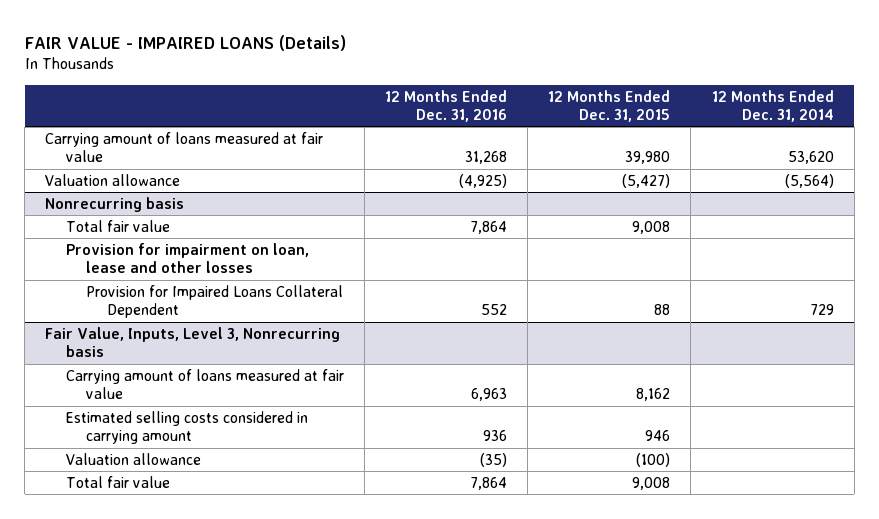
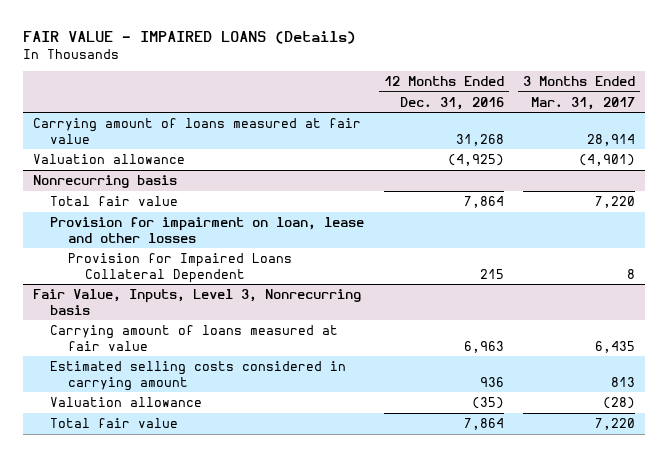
- | 12 Months Ended Dec. 31, 2016 | 12 Months Ended Dec. 31, 2015 | 12 Months Ended Dec. 31, 2014
+ | 12 Months Ended Dec. 31, 2016 | 3 Months Ended Mar. 31, 2017
@ Nonrecurring basis
- Provision for Impaired Loans Collateral Dependent | 552 | 88 | 729
+ Provision for Impaired Loans Collateral Dependent | 215 | 8

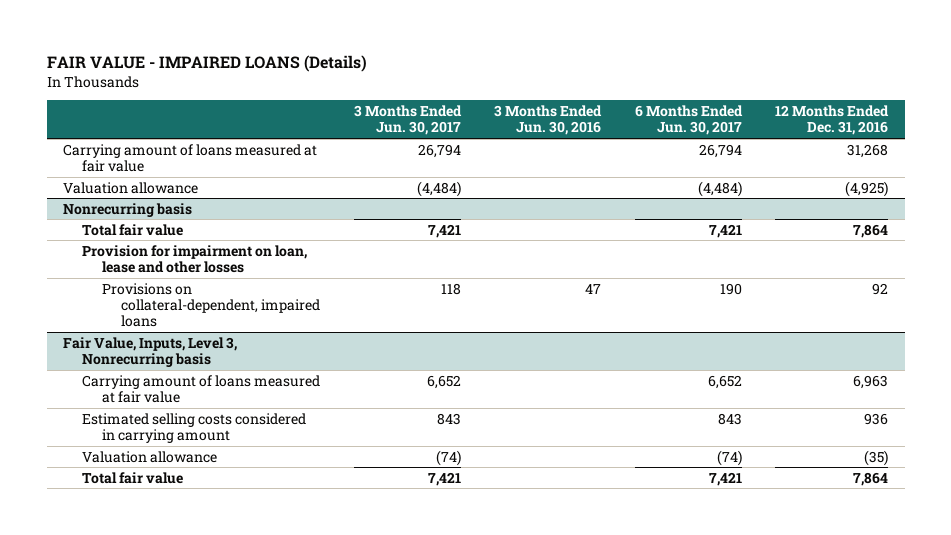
- | 12 Months Ended Dec. 31, 2016 | 3 Months Ended Mar. 31, 2017
+ | 3 Months Ended Jun. 30, 2017 | 3 Months Ended Jun. 30, 2016 | 6 Months Ended Jun. 30, 2017 | 12 Months Ended Dec. 31, 2016
@ Nonrecurring basis
- Provision for Impaired Loans Collateral Dependent | 215 | 8
+ Provisions on collateral-dependent, impaired loans | 118 | 47 | 190 | 92

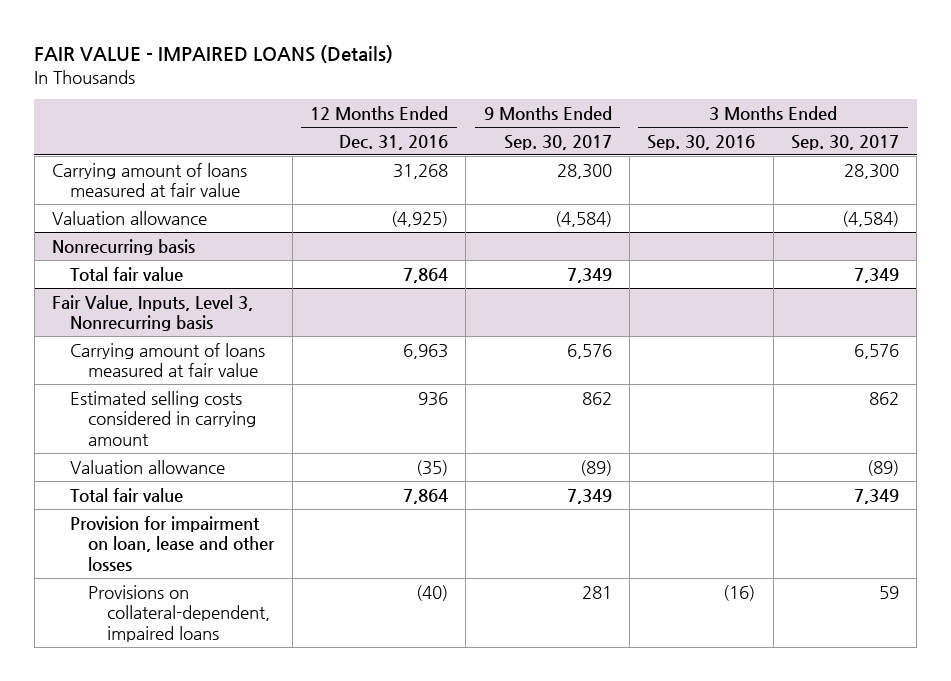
- | 3 Months Ended Jun. 30, 2017 | 3 Months Ended Jun. 30, 2016 | 6 Months Ended Jun. 30, 2017 | 12 Months Ended Dec. 31, 2016
+ | 12 Months Ended Dec. 31, 2016 | 9 Months Ended Sep. 30, 2017 | 3 Months Ended Sep. 30, 2016 | 3 Months Ended Sep. 30, 2017
@ Nonrecurring basis
- Provision for impairment on loan, lease and other losses
- Provisions on collateral-dependent, impaired loans | 118 | 47 | 190 | 92
@ Fair Value, Inputs, Level 3, Nonrecurring basis
+ Provision for impairment on loan, lease and other losses
+ Provisions on collateral-dependent, impaired loans | (40) | 281 | (16) | 59

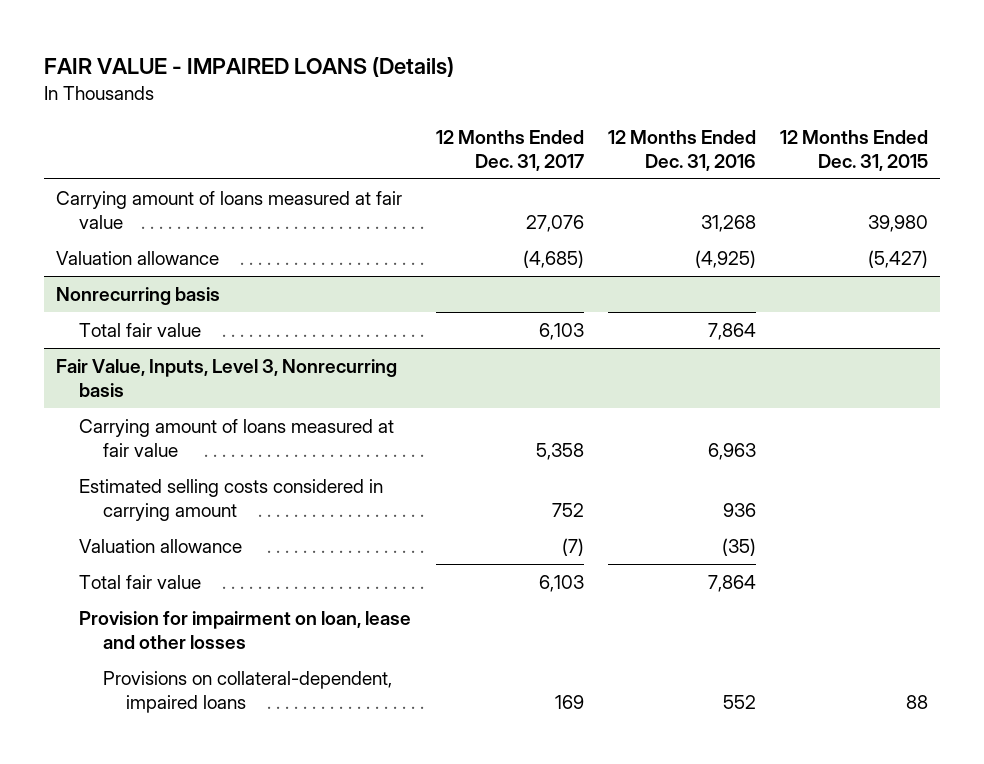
- | 12 Months Ended Dec. 31, 2016 | 9 Months Ended Sep. 30, 2017 | 3 Months Ended Sep. 30, 2016 | 3 Months Ended Sep. 30, 2017
+ | 12 Months Ended Dec. 31, 2017 | 12 Months Ended Dec. 31, 2016 | 12 Months Ended Dec. 31, 2015
@ Fair Value, Inputs, Level 3, Nonrecurring basis
- Provisions on collateral-dependent, impaired loans | (40) | 281 | (16) | 59
+ Provisions on collateral-dependent, impaired loans | 169 | 552 | 88

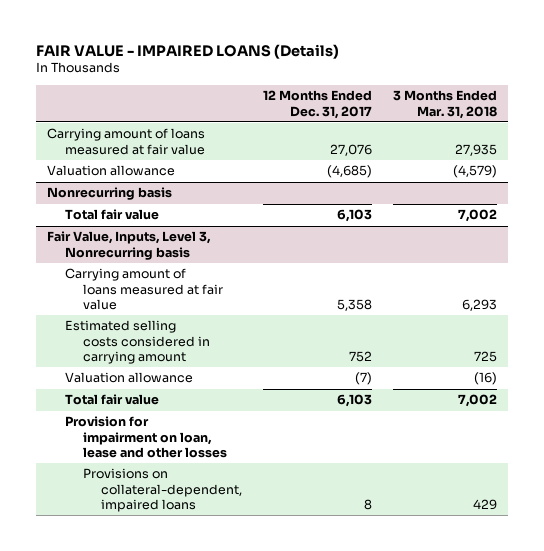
- | 12 Months Ended Dec. 31, 2017 | 12 Months Ended Dec. 31, 2016 | 12 Months Ended Dec. 31, 2015
+ | 12 Months Ended Dec. 31, 2017 | 3 Months Ended Mar. 31, 2018
@ Fair Value, Inputs, Level 3, Nonrecurring basis
- Provisions on collateral-dependent, impaired loans | 169 | 552 | 88
+ Provisions on collateral-dependent, impaired loans | 8 | 429

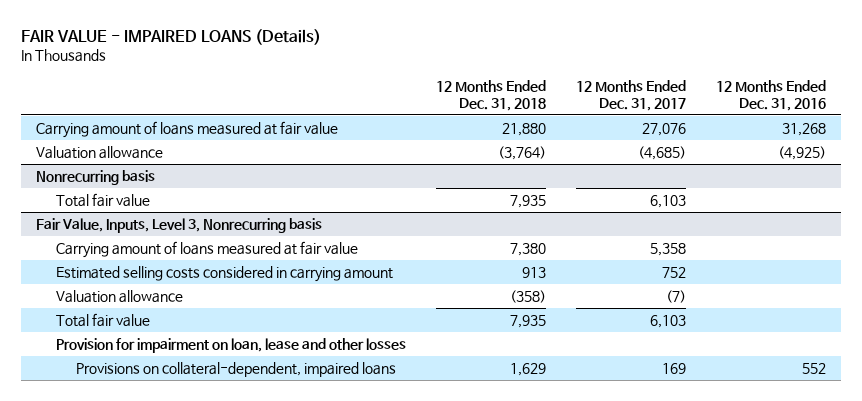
- | 12 Months Ended Dec. 31, 2017 | 3 Months Ended Mar. 31, 2018
+ | 12 Months Ended Dec. 31, 2018 | 12 Months Ended Dec. 31, 2017 | 12 Months Ended Dec. 31, 2016
@ Fair Value, Inputs, Level 3, Nonrecurring basis
- Provisions on collateral-dependent, impaired loans | 8 | 429
+ Provisions on collateral-dependent, impaired loans | 1,629 | 169 | 552

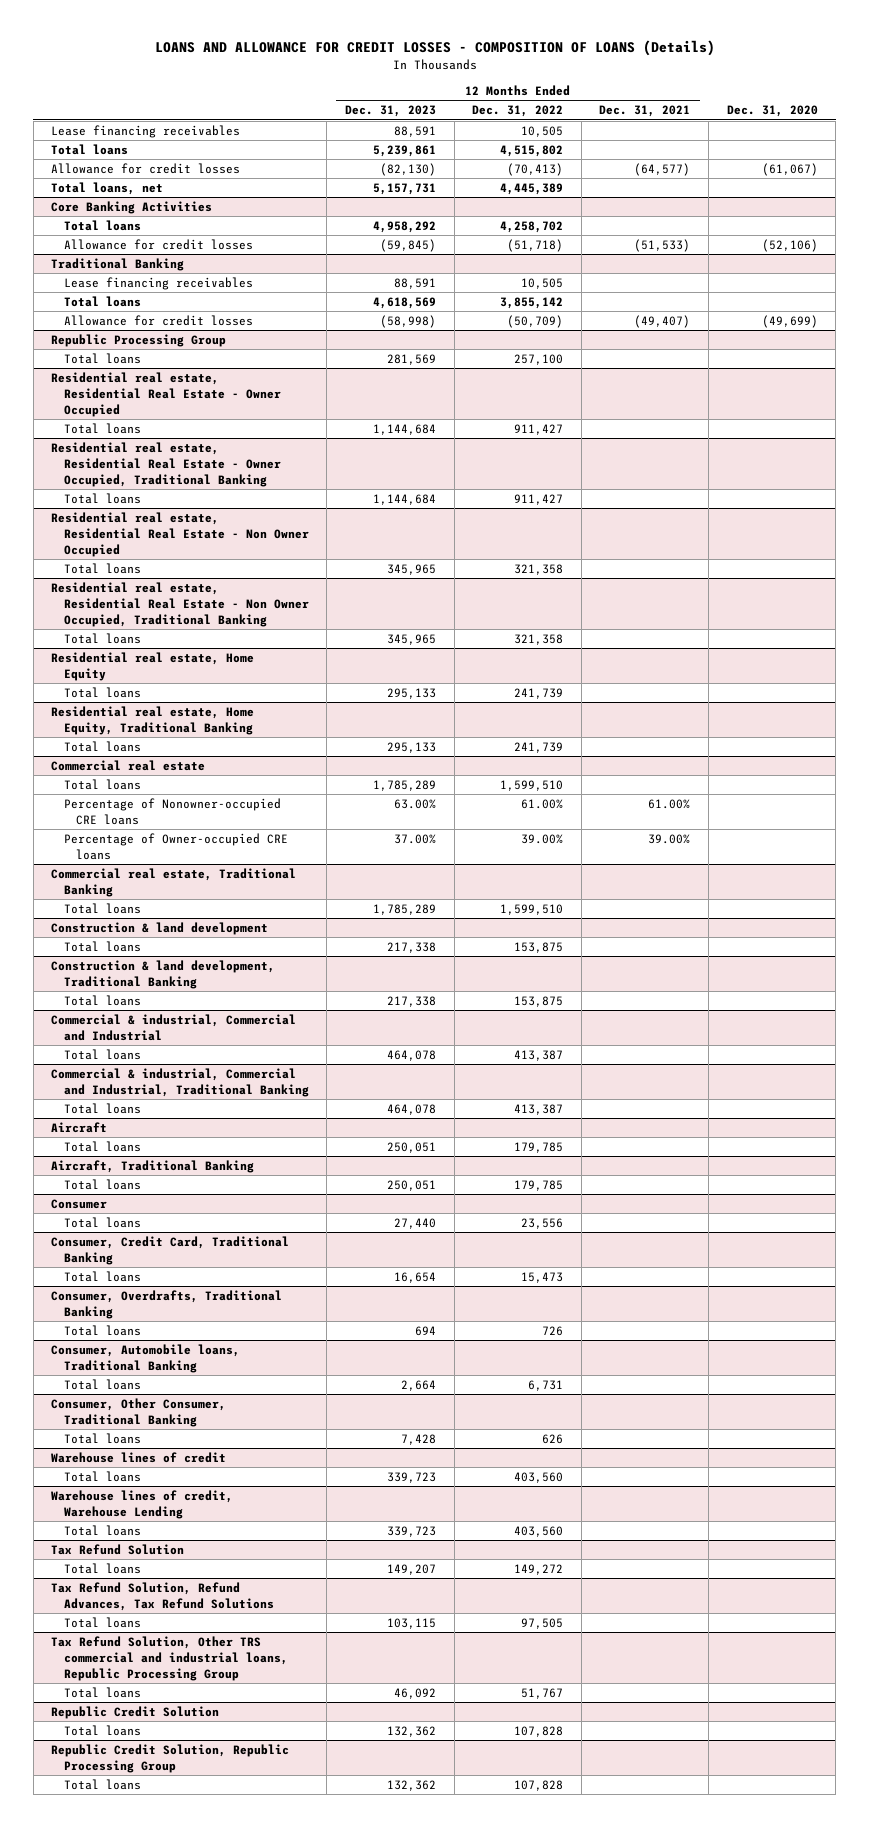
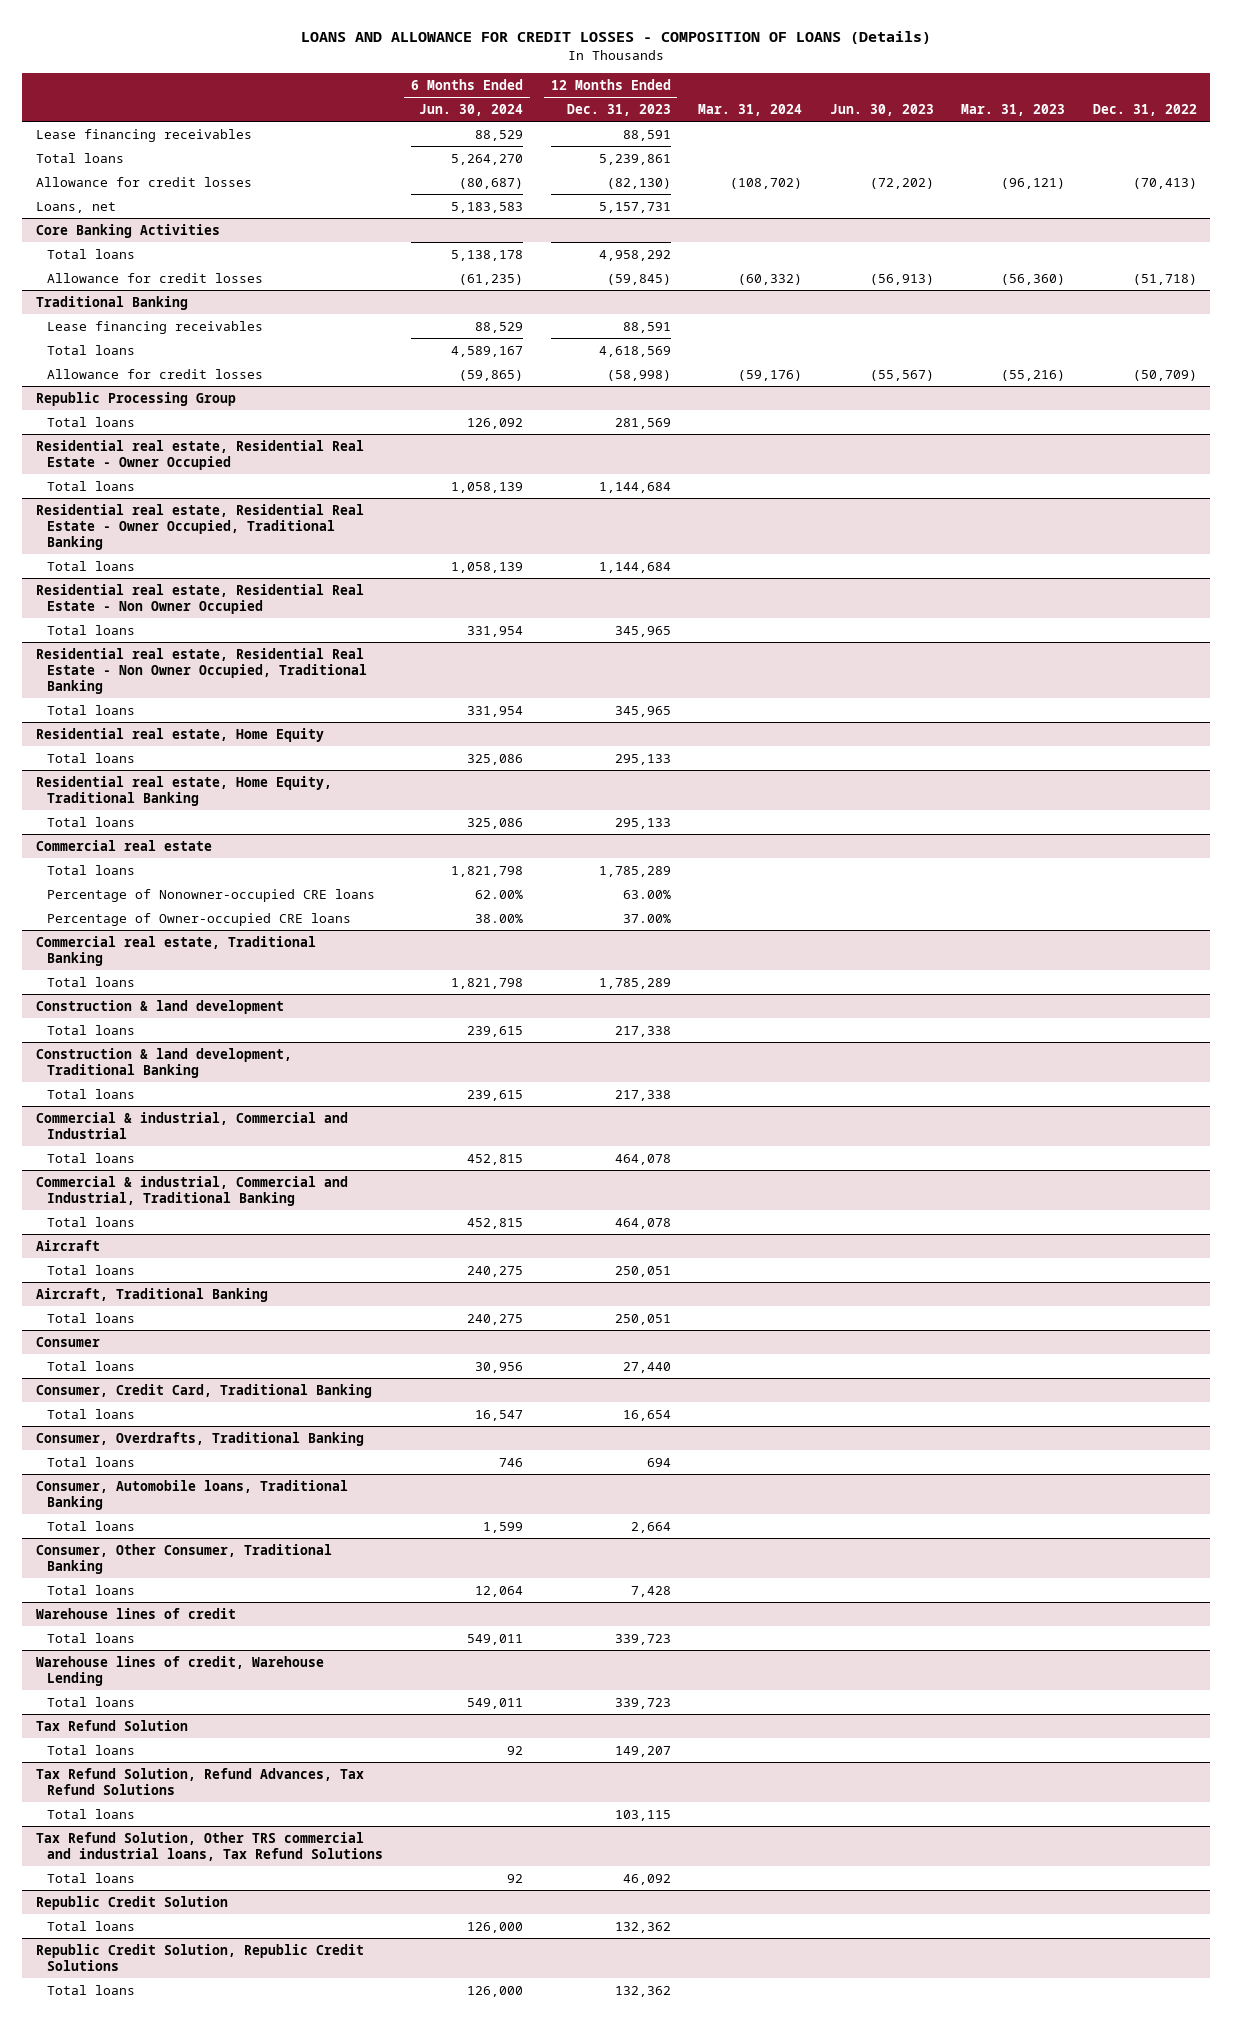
- | 12 Months Ended Dec. 31, 2023 | 12 Months Ended Dec. 31, 2022 | 12 Months Ended Dec. 31, 2021 | Dec. 31, 2020
+ | 6 Months Ended Jun. 30, 2024 | 12 Months Ended Dec. 31, 2023 | Mar. 31, 2024 | Jun. 30, 2023 | Mar. 31, 2023 | Dec. 31, 2022
- Total loans, net | 5,157,731 | 4,445,389 | |
+ Loans, net | 5,183,583 | 5,157,731 | | | |
- Tax Refund Solution, Other TRS commercial and industrial loans, Republic Processing Group
+ Tax Refund Solution, Other TRS commercial and industrial loans, Tax Refund Solutions
- Republic Credit Solution, Republic Processing Group
+ Republic Credit Solution, Republic Credit Solutions

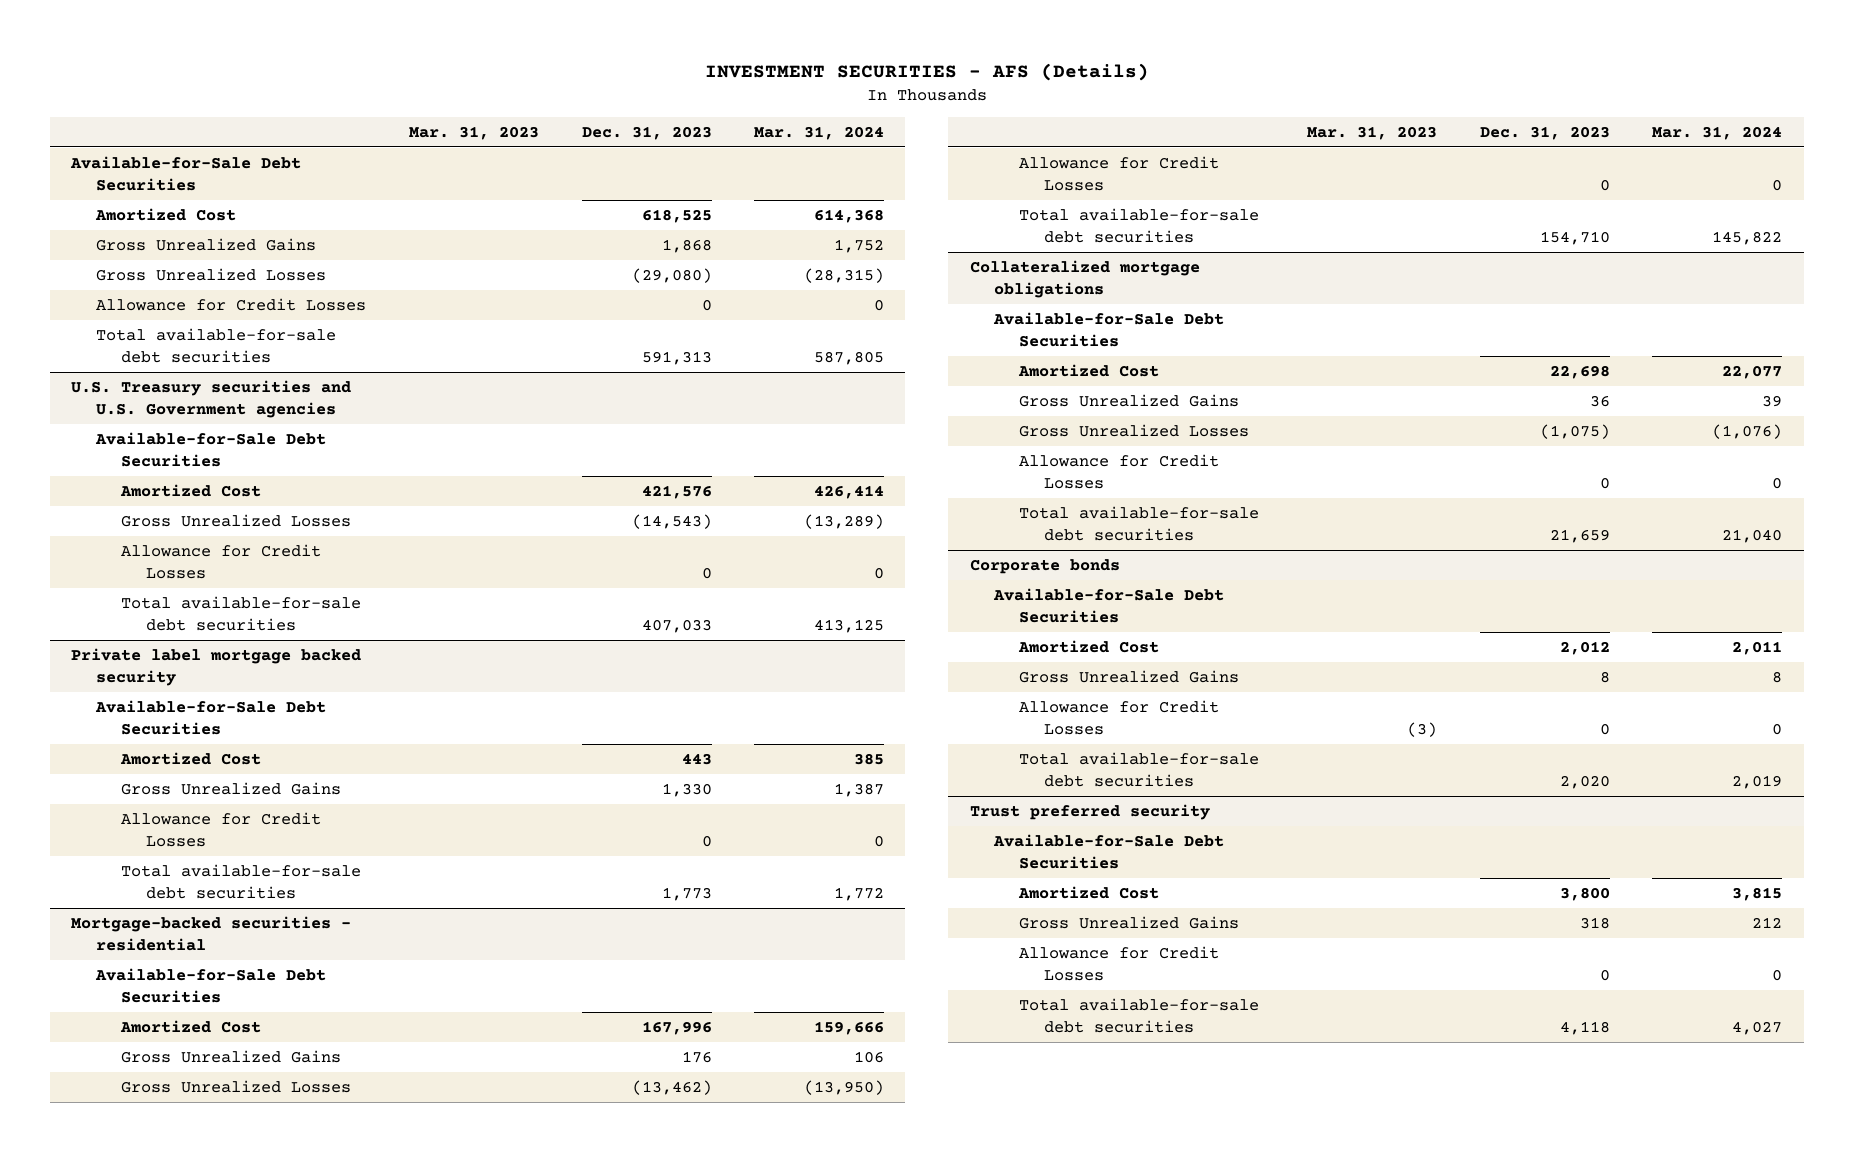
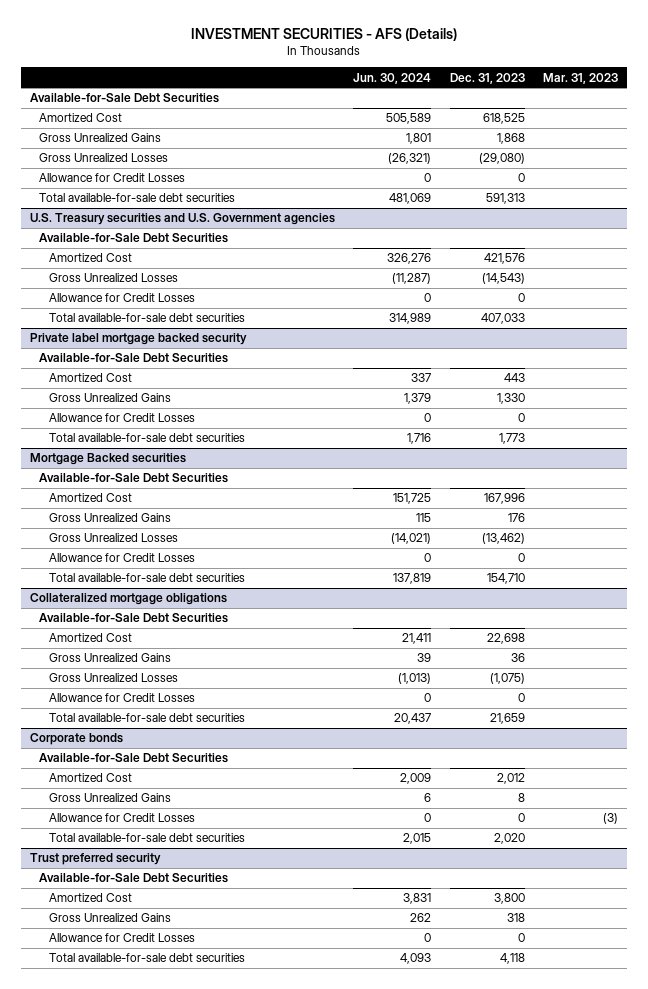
- | Mar. 31, 2023 | Dec. 31, 2023 | Mar. 31, 2024
+ | Jun. 30, 2024 | Dec. 31, 2023 | Mar. 31, 2023
- Mortgage-backed securities - residential
+ Mortgage Backed securities

